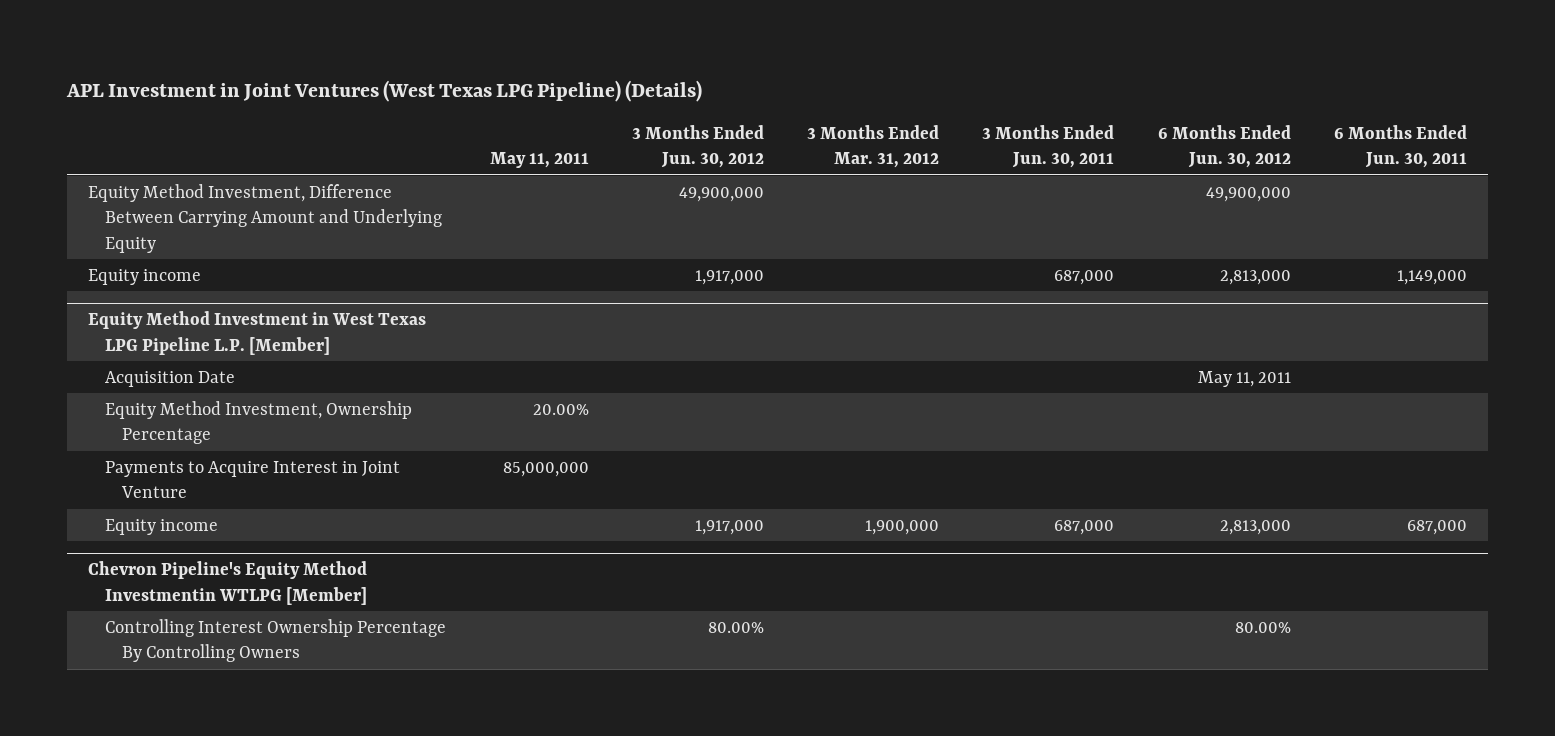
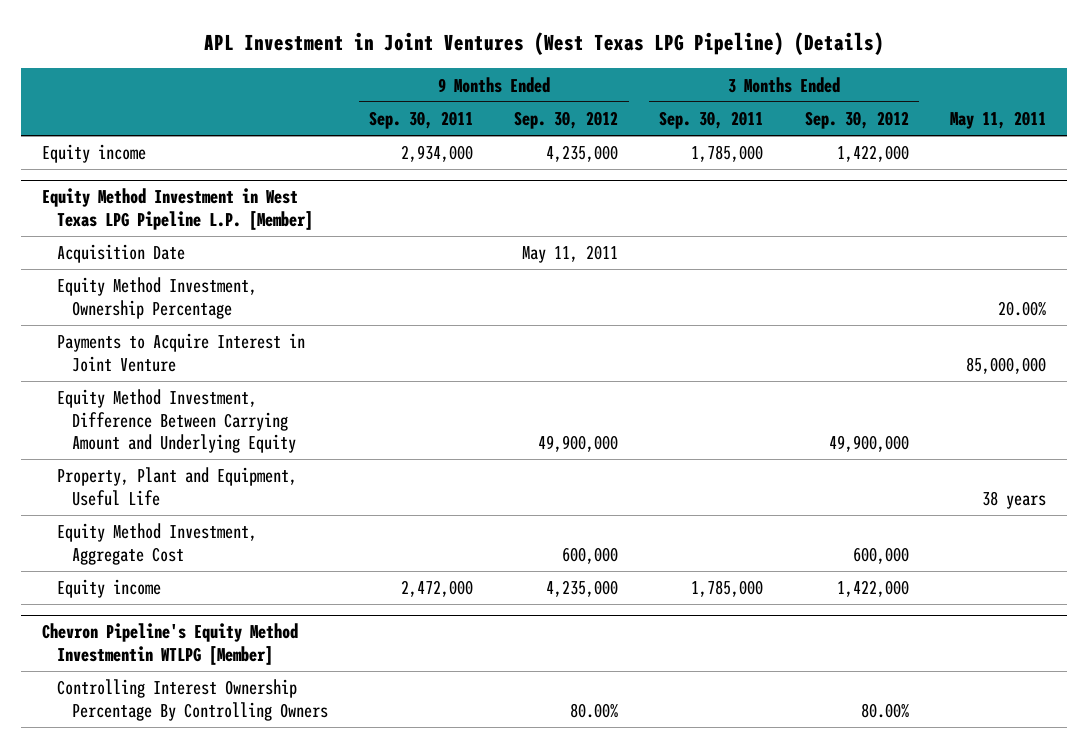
- | May 11, 2011 | 3 Months Ended Jun. 30, 2012 | 3 Months Ended Mar. 31, 2012 | 3 Months Ended Jun. 30, 2011 | 6 Months Ended Jun. 30, 2012 | 6 Months Ended Jun. 30, 2011
+ | 9 Months Ended Sep. 30, 2011 | 9 Months Ended Sep. 30, 2012 | 3 Months Ended Sep. 30, 2011 | 3 Months Ended Sep. 30, 2012 | May 11, 2011
- Equity Method Investment, Difference Between Carrying Amount and Underlying Equity | | 49,900,000 | | | 49,900,000 |
@ Equity Method Investment in West Texas LPG Pipeline L.P. [Member]
+ Equity Method Investment, Difference Between Carrying Amount and Underlying Equity | | 49,900,000 | | 49,900,000 |
+ Property, Plant and Equipment, Useful Life | | | | | 38 years
+ Equity Method Investment, Aggregate Cost | | 600,000 | | 600,000 |

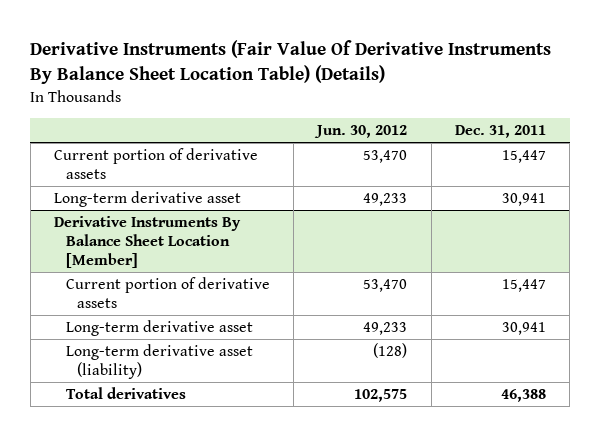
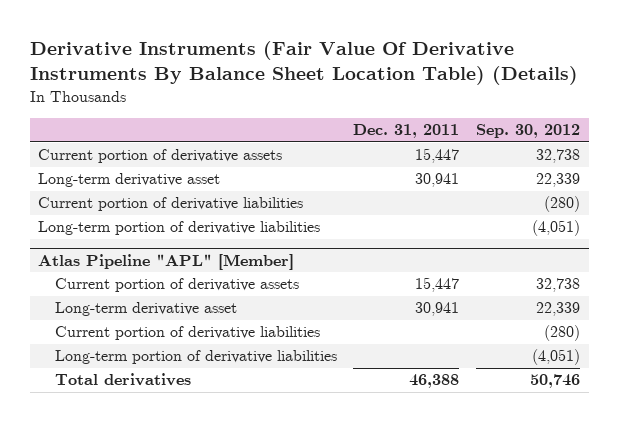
- | Jun. 30, 2012 | Dec. 31, 2011
+ | Dec. 31, 2011 | Sep. 30, 2012
- Derivative Instruments By Balance Sheet Location [Member]
+ Current portion of derivative liabilities | | (280)
+ Long-term portion of derivative liabilities | | (4,051)
+ Atlas Pipeline "APL" [Member]
- Long-term derivative asset (liability) | (128) |
+ Current portion of derivative liabilities | | (280)
+ Long-term portion of derivative liabilities | | (4,051)

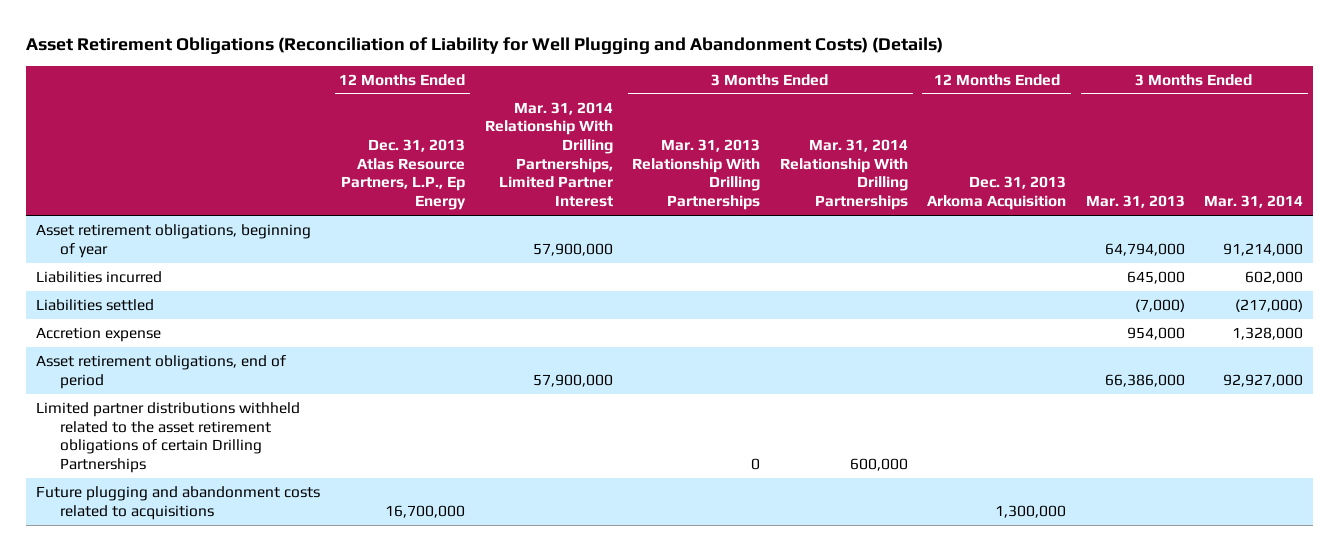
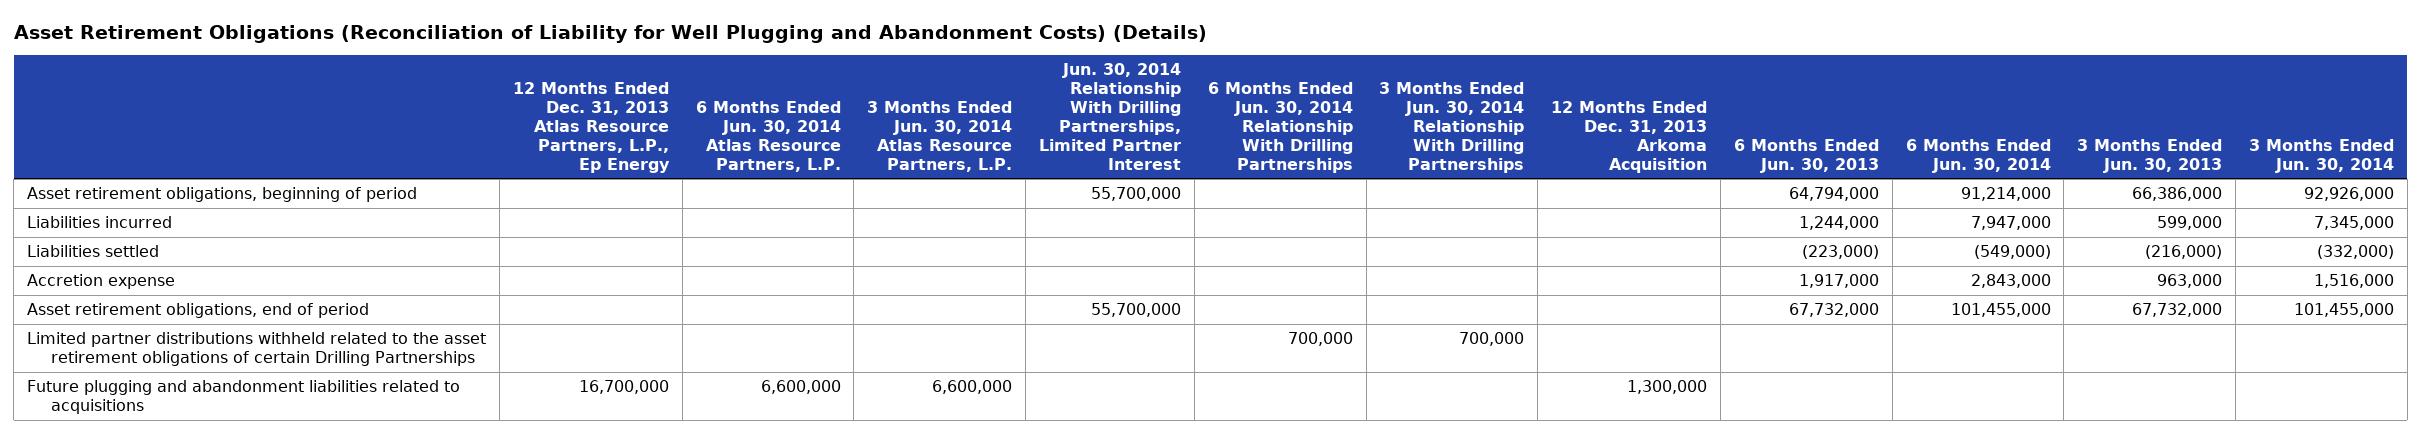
- | 12 Months Ended Dec. 31, 2013 Atlas Resource Partners, L.P., Ep Energy | Mar. 31, 2014 Relationship With Drilling Partnerships, Limited Partner Interest | 3 Months Ended Mar. 31, 2013 Relationship With Drilling Partnerships | 3 Months Ended Mar. 31, 2014 Relationship With Drilling Partnerships | 12 Months Ended Dec. 31, 2013 Arkoma Acquisition | 3 Months Ended Mar. 31, 2013 | 3 Months Ended Mar. 31, 2014
+ | 12 Months Ended Dec. 31, 2013 Atlas Resource Partners, L.P., Ep Energy | 6 Months Ended Jun. 30, 2014 Atlas Resource Partners, L.P. | 3 Months Ended Jun. 30, 2014 Atlas Resource Partners, L.P. | Jun. 30, 2014 Relationship With Drilling Partnerships, Limited Partner Interest | 6 Months Ended Jun. 30, 2014 Relationship With Drilling Partnerships | 3 Months Ended Jun. 30, 2014 Relationship With Drilling Partnerships | 12 Months Ended Dec. 31, 2013 Arkoma Acquisition | 6 Months Ended Jun. 30, 2013 | 6 Months Ended Jun. 30, 2014 | 3 Months Ended Jun. 30, 2013 | 3 Months Ended Jun. 30, 2014
- Asset retirement obligations, beginning of year | | 57,900,000 | | | | 64,794,000 | 91,214,000
+ Asset retirement obligations, beginning of period | | | | 55,700,000 | | | | 64,794,000 | 91,214,000 | 66,386,000 | 92,926,000
- Future plugging and abandonment costs related to acquisitions | 16,700,000 | | | | 1,300,000 | |
+ Future plugging and abandonment liabilities related to acquisitions | 16,700,000 | 6,600,000 | 6,600,000 | | | | 1,300,000 | | | |

